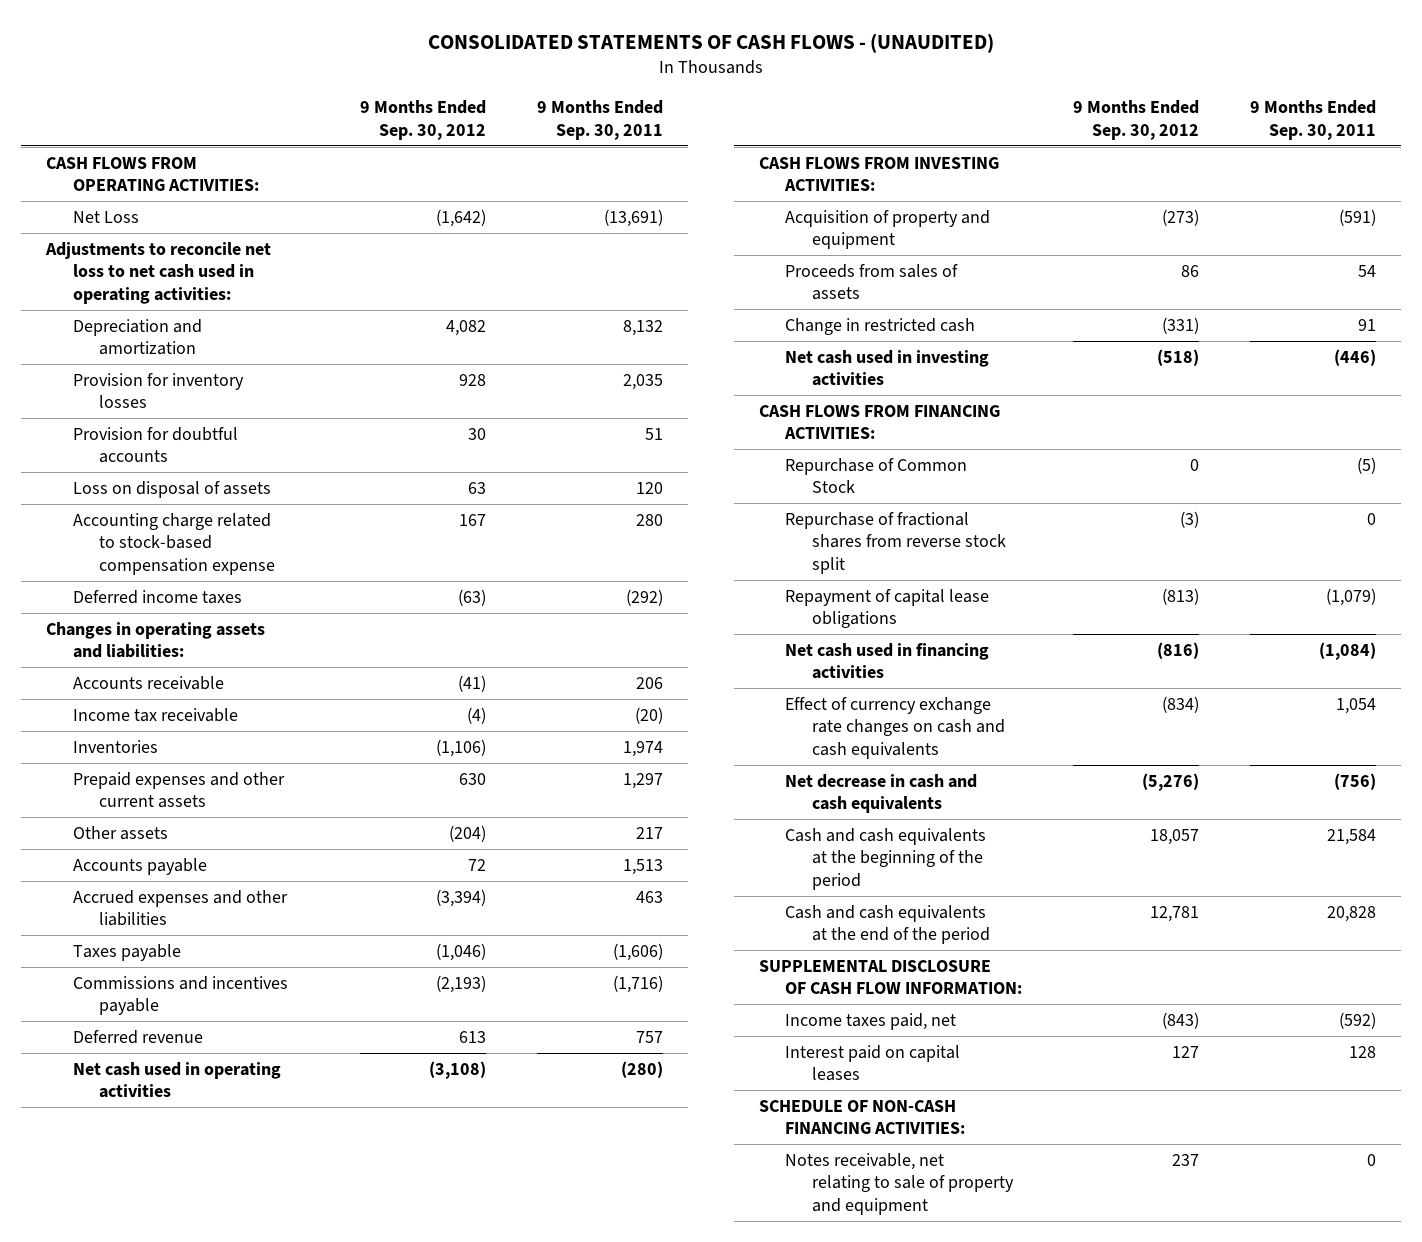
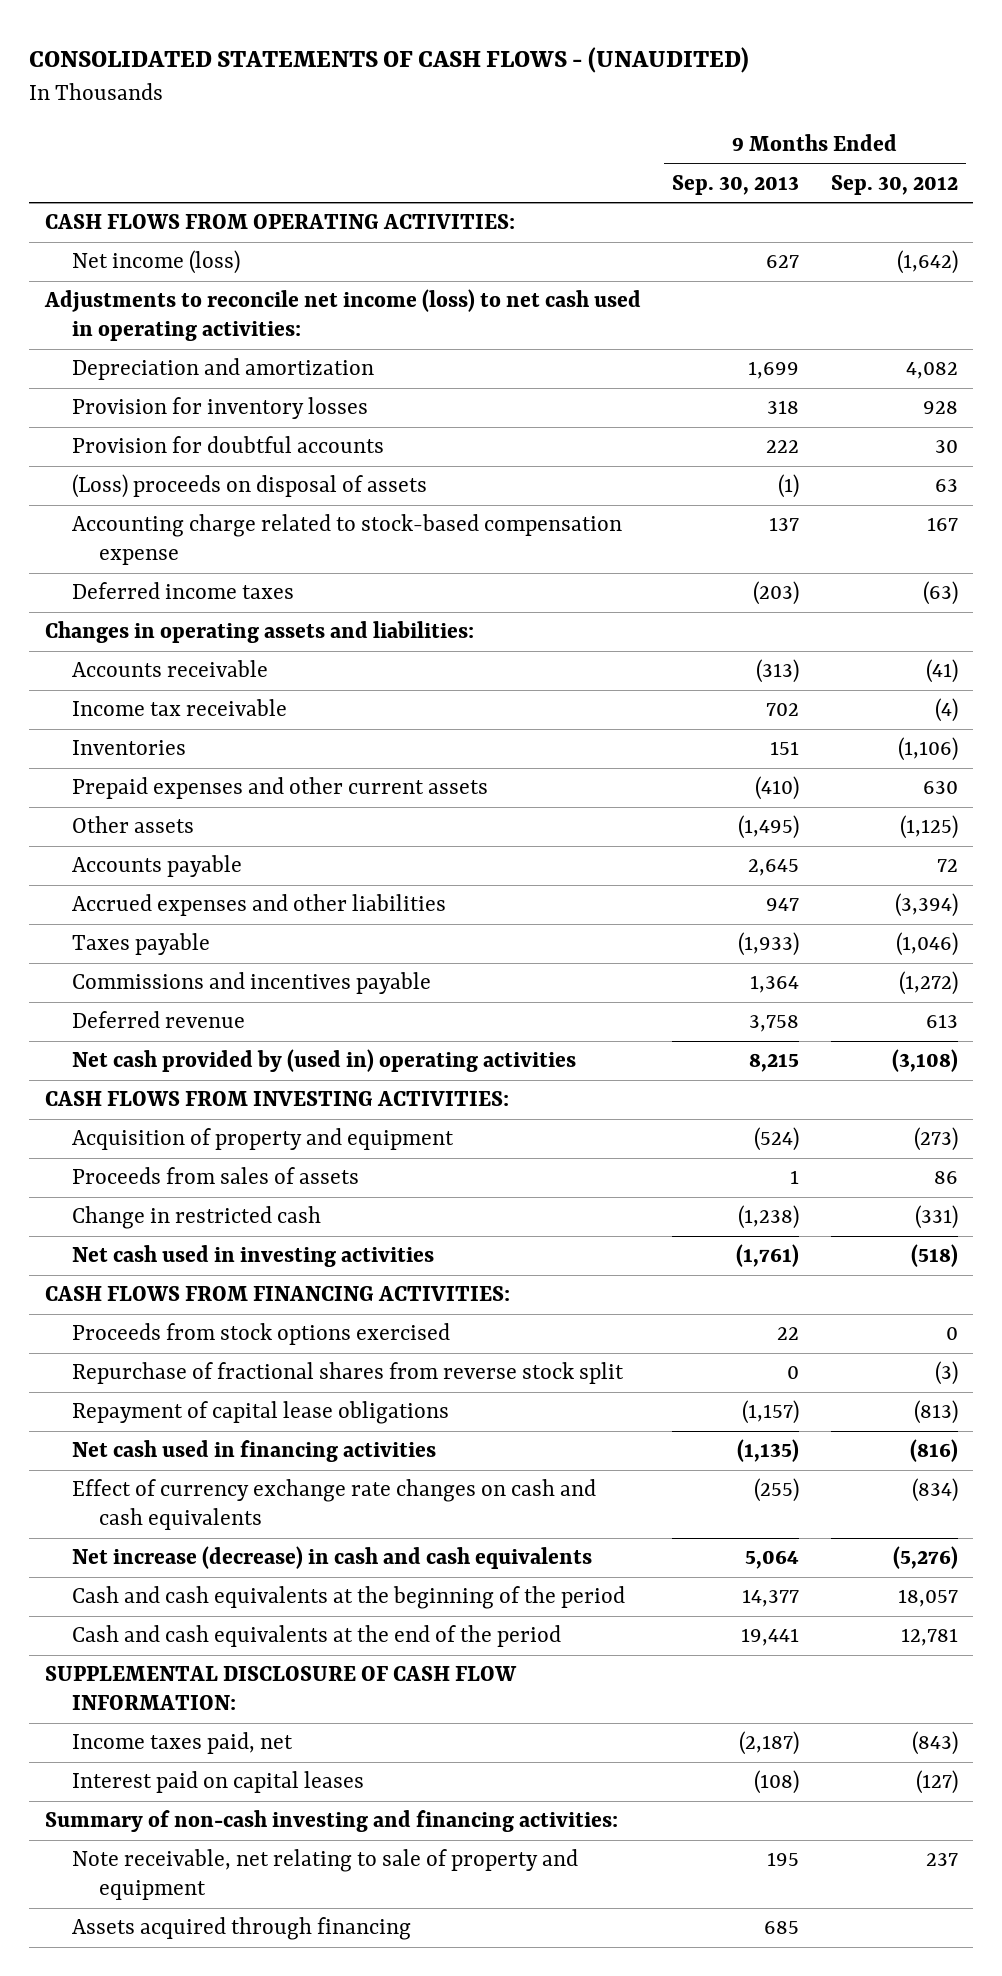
- | 9 Months Ended Sep. 30, 2012 | 9 Months Ended Sep. 30, 2011
+ | 9 Months Ended Sep. 30, 2013 | 9 Months Ended Sep. 30, 2012
- Net Loss | (1,642) | (13,691)
- Adjustments to reconcile net loss to net cash used in operating activities:
+ Net income (loss) | 627 | (1,642)
+ Adjustments to reconcile net income (loss) to net cash used in operating activities:
- Loss on disposal of assets | 63 | 120
+ (Loss) proceeds on disposal of assets | (1) | 63
- Other assets | (204) | 217
+ Other assets | (1,495) | (1,125)
- Commissions and incentives payable | (2,193) | (1,716)
+ Commissions and incentives payable | 1,364 | (1,272)
- Net cash used in operating activities | (3,108) | (280)
+ Net cash provided by (used in) operating activities | 8,215 | (3,108)
- Repurchase of Common Stock | 0 | (5)
+ Proceeds from stock options exercised | 22 | 0
- Net decrease in cash and cash equivalents | (5,276) | (756)
+ Net increase (decrease) in cash and cash equivalents | 5,064 | (5,276)
- Interest paid on capital leases | 127 | 128
- SCHEDULE OF NON-CASH FINANCING ACTIVITIES:
- Notes receivable, net relating to sale of property and equipment | 237 | 0
+ Interest paid on capital leases | (108) | (127)
+ Summary of non-cash investing and financing activities:
+ Note receivable, net relating to sale of property and equipment | 195 | 237
+ Assets acquired through financing | 685 |

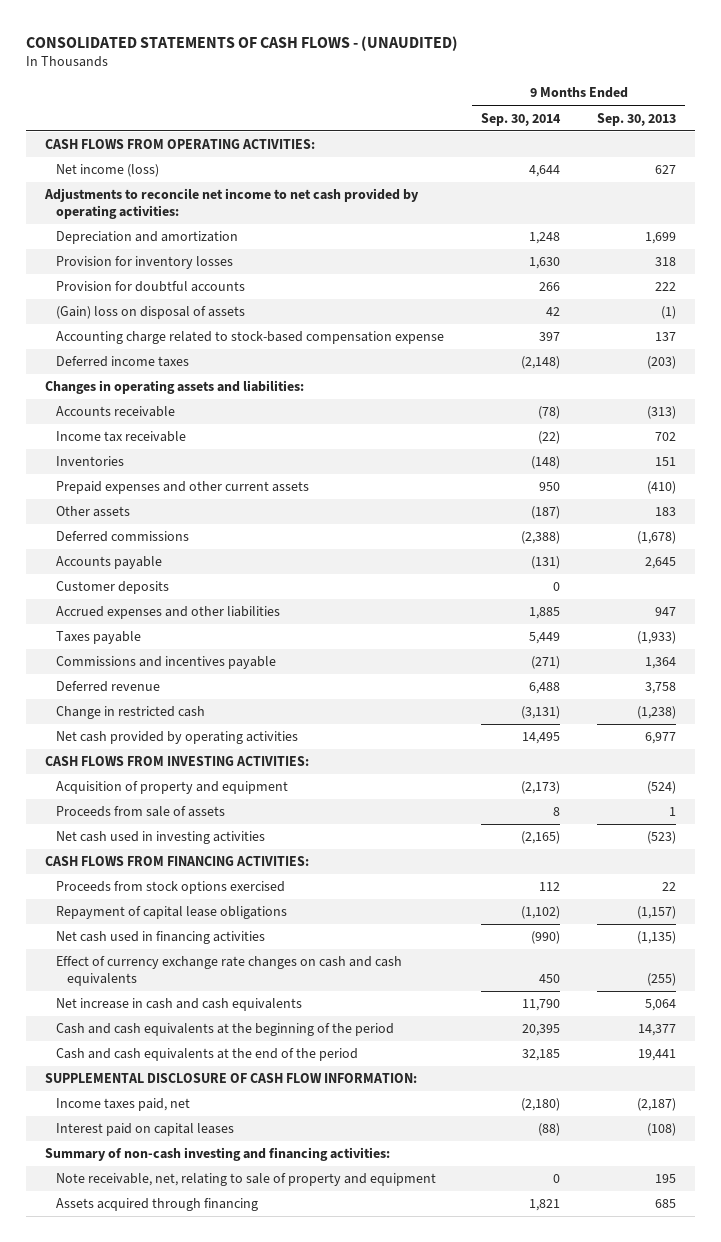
- | 9 Months Ended Sep. 30, 2013 | 9 Months Ended Sep. 30, 2012
+ | 9 Months Ended Sep. 30, 2014 | 9 Months Ended Sep. 30, 2013
- Adjustments to reconcile net income (loss) to net cash used in operating activities:
+ Adjustments to reconcile net income to net cash provided by operating activities:
- (Loss) proceeds on disposal of assets | (1) | 63
+ (Gain) loss on disposal of assets | 42 | (1)
- Other assets | (1,495) | (1,125)
+ Other assets | (187) | 183
+ Deferred commissions | (2,388) | (1,678)
+ Customer deposits | 0 |
- Net cash provided by (used in) operating activities | 8,215 | (3,108)
moved up: Change in restricted cash | (3,131) | (1,238)
+ Net cash provided by operating activities | 14,495 | 6,977
- Proceeds from sales of assets | 1 | 86
- Net cash used in investing activities | (1,761) | (518)
+ Proceeds from sale of assets | 8 | 1
+ Net cash used in investing activities | (2,165) | (523)
- Repurchase of fractional shares from reverse stock split | 0 | (3)
- Net increase (decrease) in cash and cash equivalents | 5,064 | (5,276)
+ Net increase in cash and cash equivalents | 11,790 | 5,064
- Note receivable, net relating to sale of property and equipment | 195 | 237
+ Note receivable, net, relating to sale of property and equipment | 0 | 195

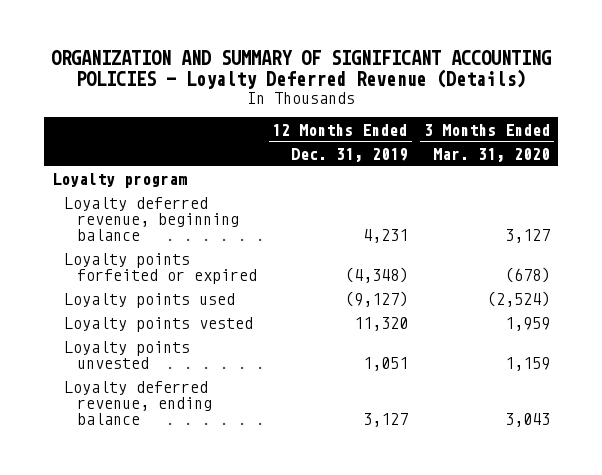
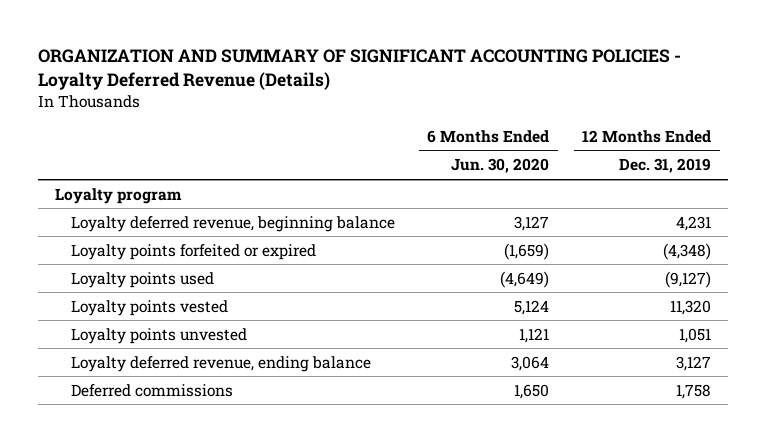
- | 12 Months Ended Dec. 31, 2019 | 3 Months Ended Mar. 31, 2020
+ | 6 Months Ended Jun. 30, 2020 | 12 Months Ended Dec. 31, 2019
+ Deferred commissions | 1,650 | 1,758

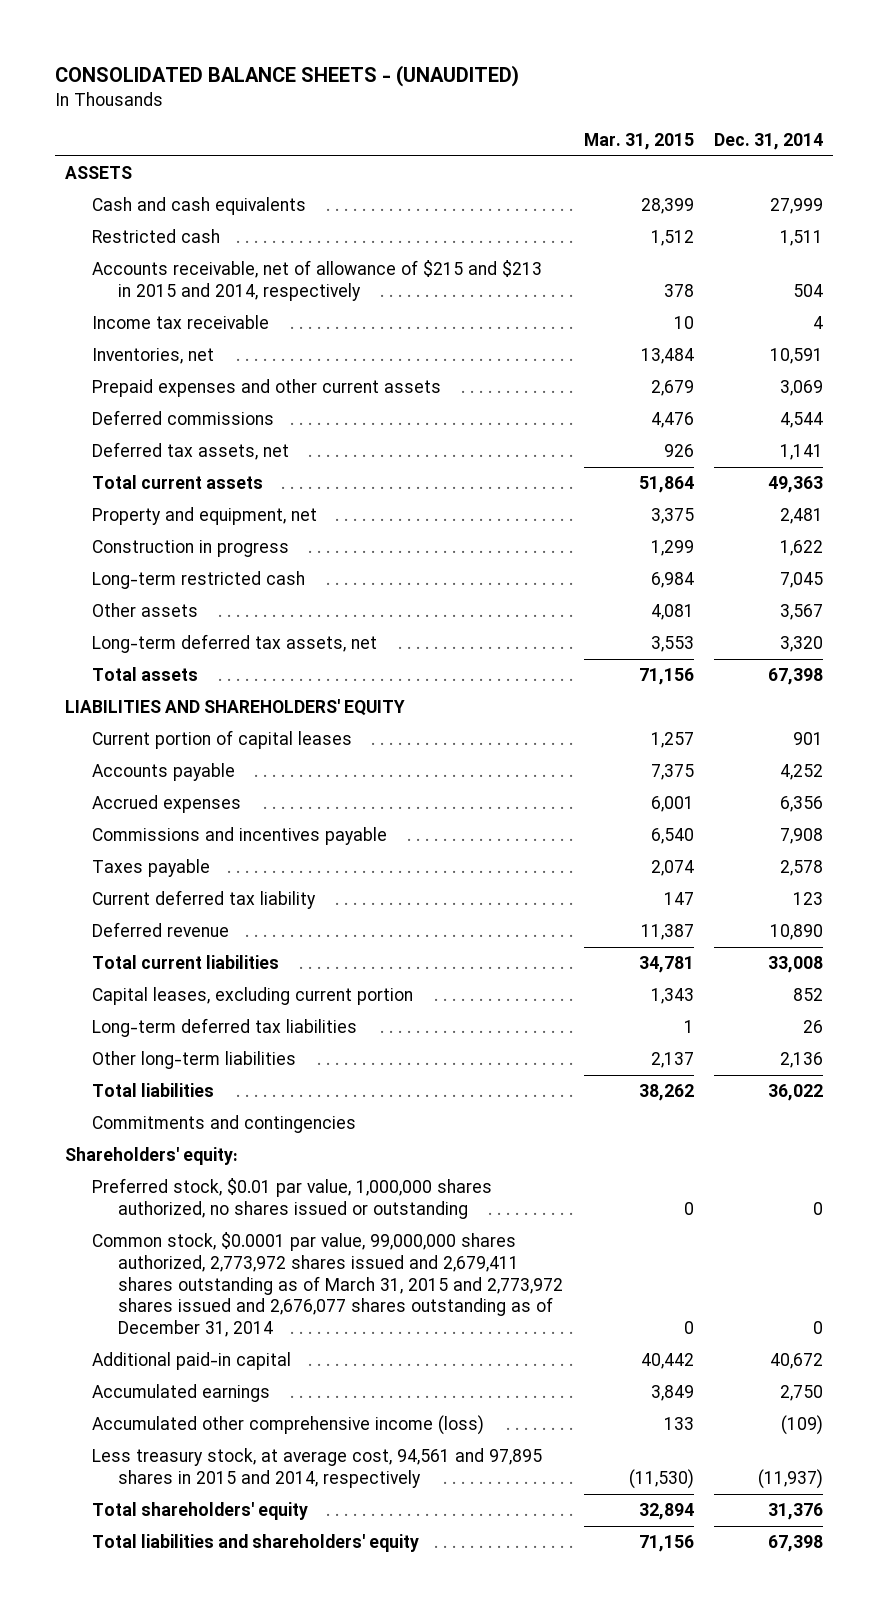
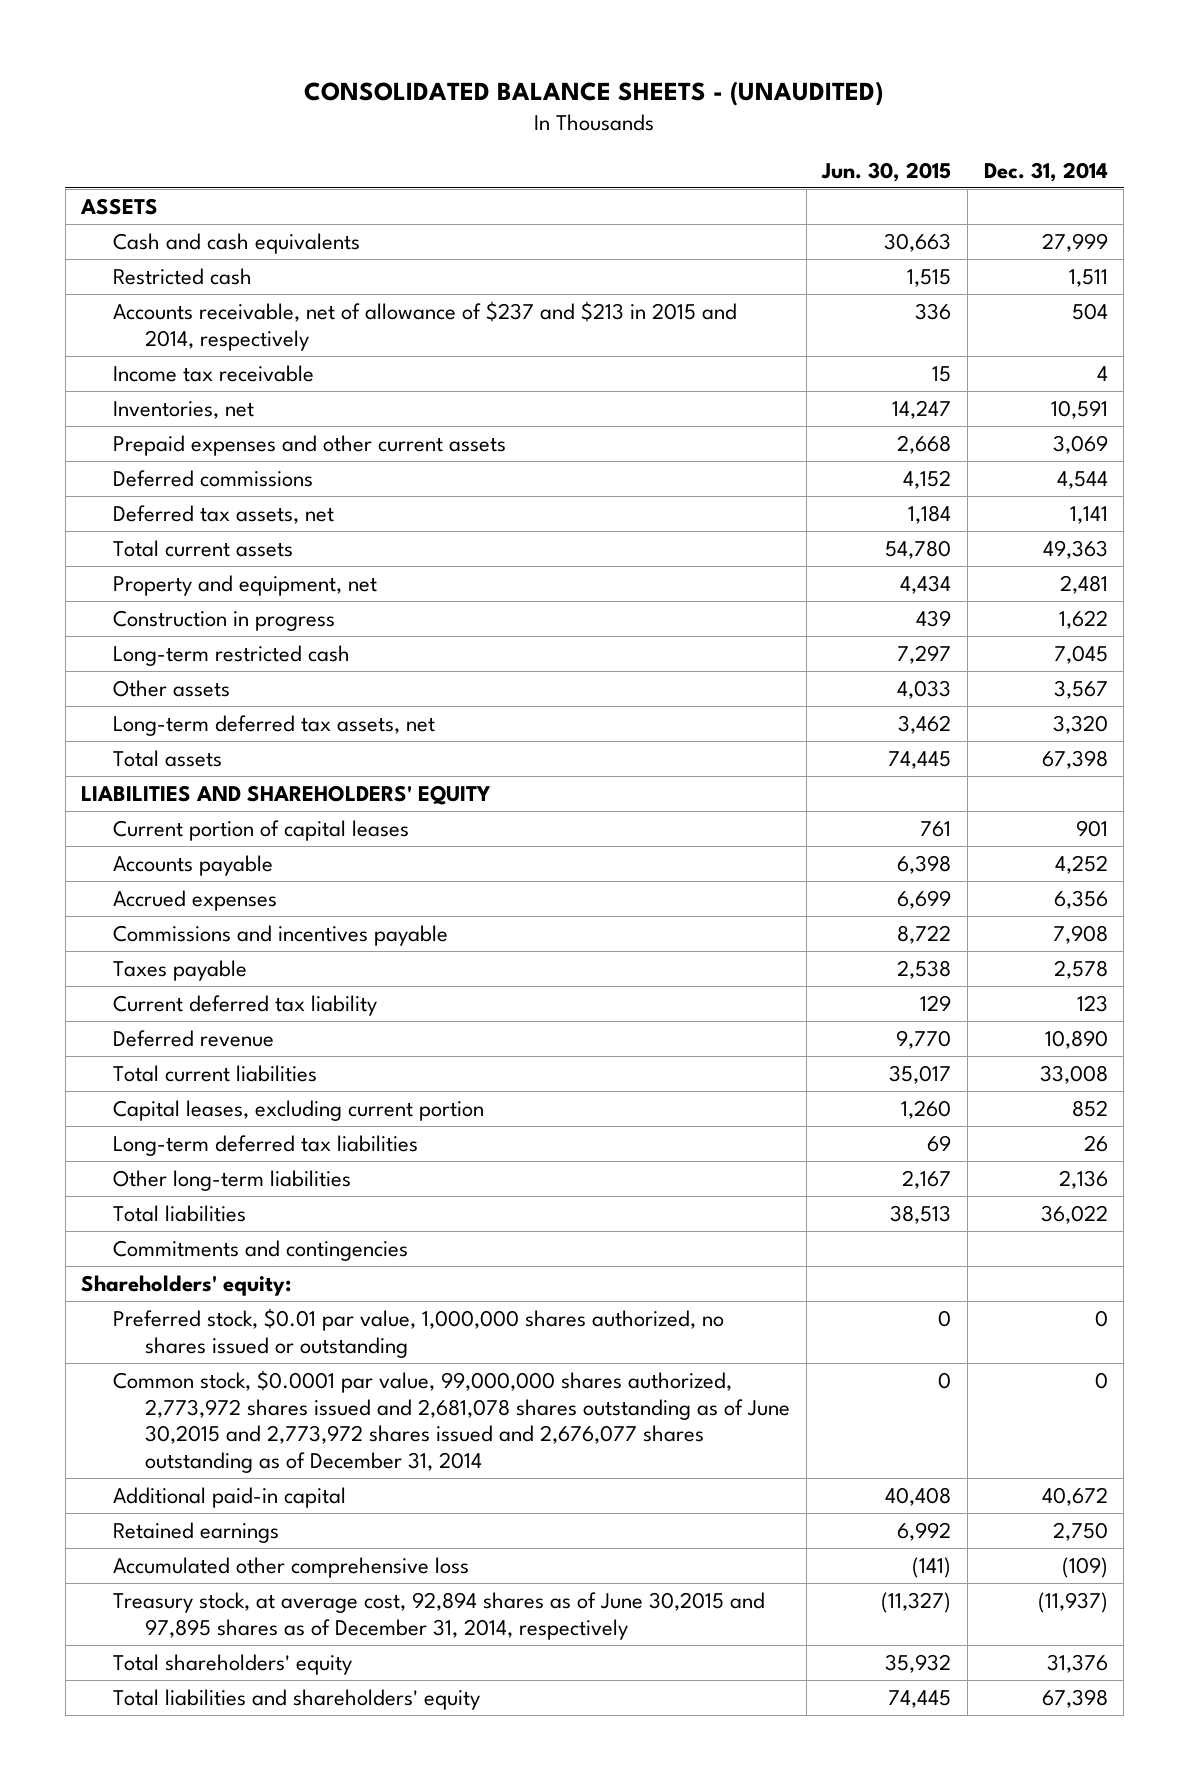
- | Mar. 31, 2015 | Dec. 31, 2014
+ | Jun. 30, 2015 | Dec. 31, 2014
- Accounts receivable, net of allowance of $215 and $213 in 2015 and 2014, respectively | 378 | 504
+ Accounts receivable, net of allowance of $237 and $213 in 2015 and 2014, respectively | 336 | 504
- Common stock, $0.0001 par value, 99,000,000 shares authorized, 2,773,972 shares issued and 2,679,411 shares outstanding as of March 31, 2015 and 2,773,972 shares issued and 2,676,077 shares outstanding as of December 31, 2014 | 0 | 0
+ Common stock, $0.0001 par value, 99,000,000 shares authorized, 2,773,972 shares issued and 2,681,078 shares outstanding as of June 30,2015 and 2,773,972 shares issued and 2,676,077 shares outstanding as of December 31, 2014 | 0 | 0
- Accumulated earnings | 3,849 | 2,750
- Accumulated other comprehensive income (loss) | 133 | (109)
- Less treasury stock, at average cost, 94,561 and 97,895 shares in 2015 and 2014, respectively | (11,530) | (11,937)
+ Retained earnings | 6,992 | 2,750
+ Accumulated other comprehensive loss | (141) | (109)
+ Treasury stock, at average cost, 92,894 shares as of June 30,2015 and 97,895 shares as of December 31, 2014, respectively | (11,327) | (11,937)

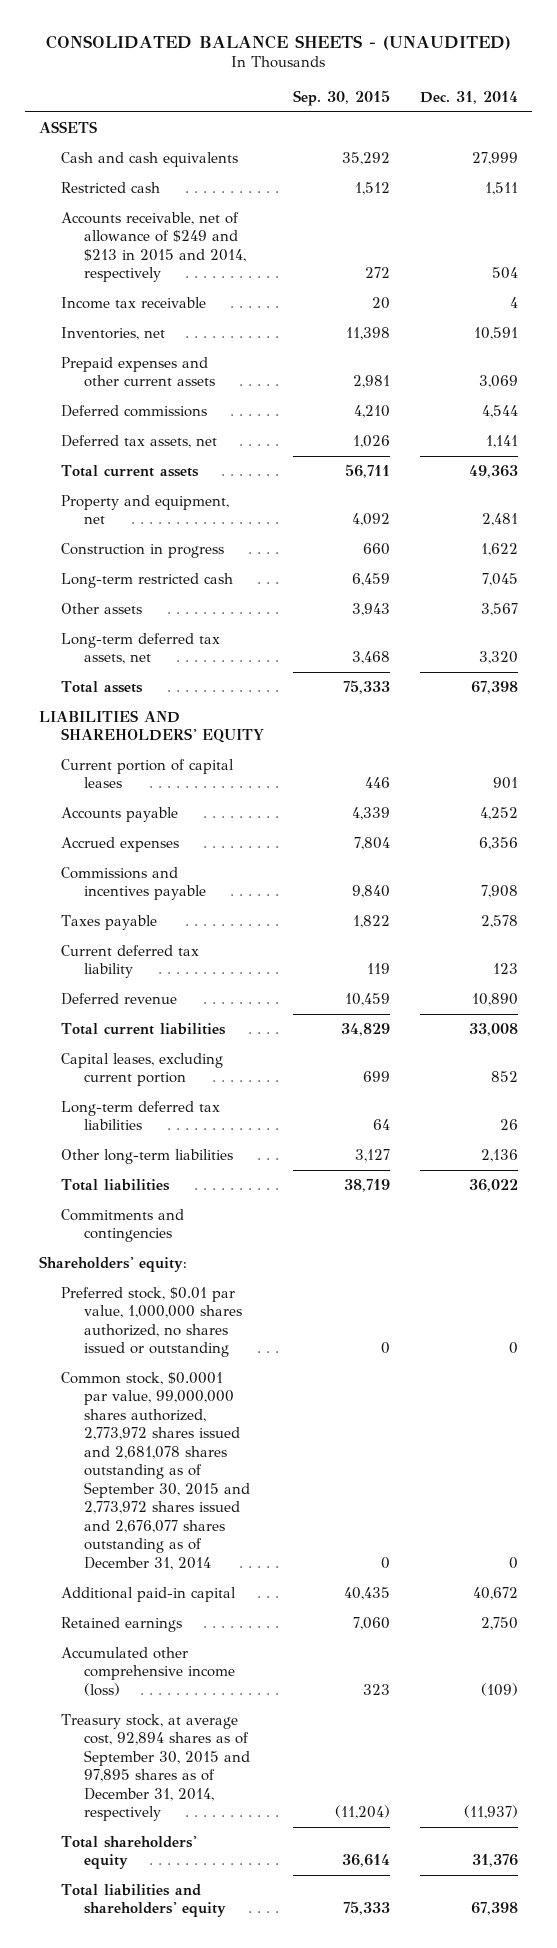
- | Jun. 30, 2015 | Dec. 31, 2014
+ | Sep. 30, 2015 | Dec. 31, 2014
- Accounts receivable, net of allowance of $237 and $213 in 2015 and 2014, respectively | 336 | 504
+ Accounts receivable, net of allowance of $249 and $213 in 2015 and 2014, respectively | 272 | 504
- Common stock, $0.0001 par value, 99,000,000 shares authorized, 2,773,972 shares issued and 2,681,078 shares outstanding as of June 30,2015 and 2,773,972 shares issued and 2,676,077 shares outstanding as of December 31, 2014 | 0 | 0
+ Common stock, $0.0001 par value, 99,000,000 shares authorized, 2,773,972 shares issued and 2,681,078 shares outstanding as of September 30, 2015 and 2,773,972 shares issued and 2,676,077 shares outstanding as of December 31, 2014 | 0 | 0
- Accumulated other comprehensive loss | (141) | (109)
- Treasury stock, at average cost, 92,894 shares as of June 30,2015 and 97,895 shares as of December 31, 2014, respectively | (11,327) | (11,937)
+ Accumulated other comprehensive income (loss) | 323 | (109)
+ Treasury stock, at average cost, 92,894 shares as of September 30, 2015 and 97,895 shares as of December 31, 2014, respectively | (11,204) | (11,937)

